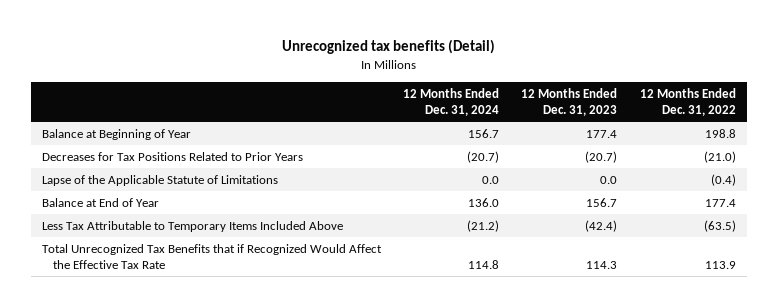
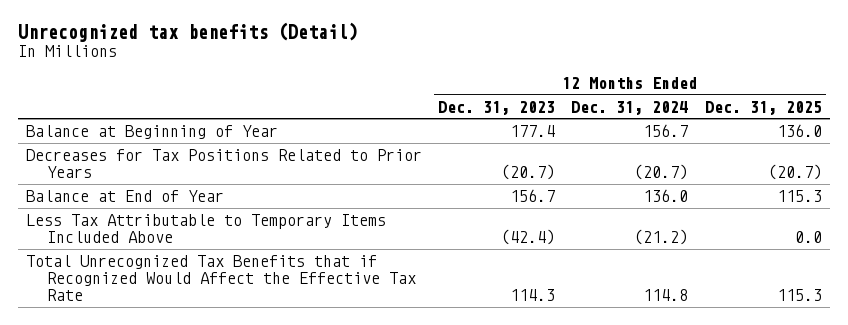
- | 12 Months Ended Dec. 31, 2024 | 12 Months Ended Dec. 31, 2023 | 12 Months Ended Dec. 31, 2022
+ | 12 Months Ended Dec. 31, 2023 | 12 Months Ended Dec. 31, 2024 | 12 Months Ended Dec. 31, 2025
- Lapse of the Applicable Statute of Limitations | 0.0 | 0.0 | (0.4)

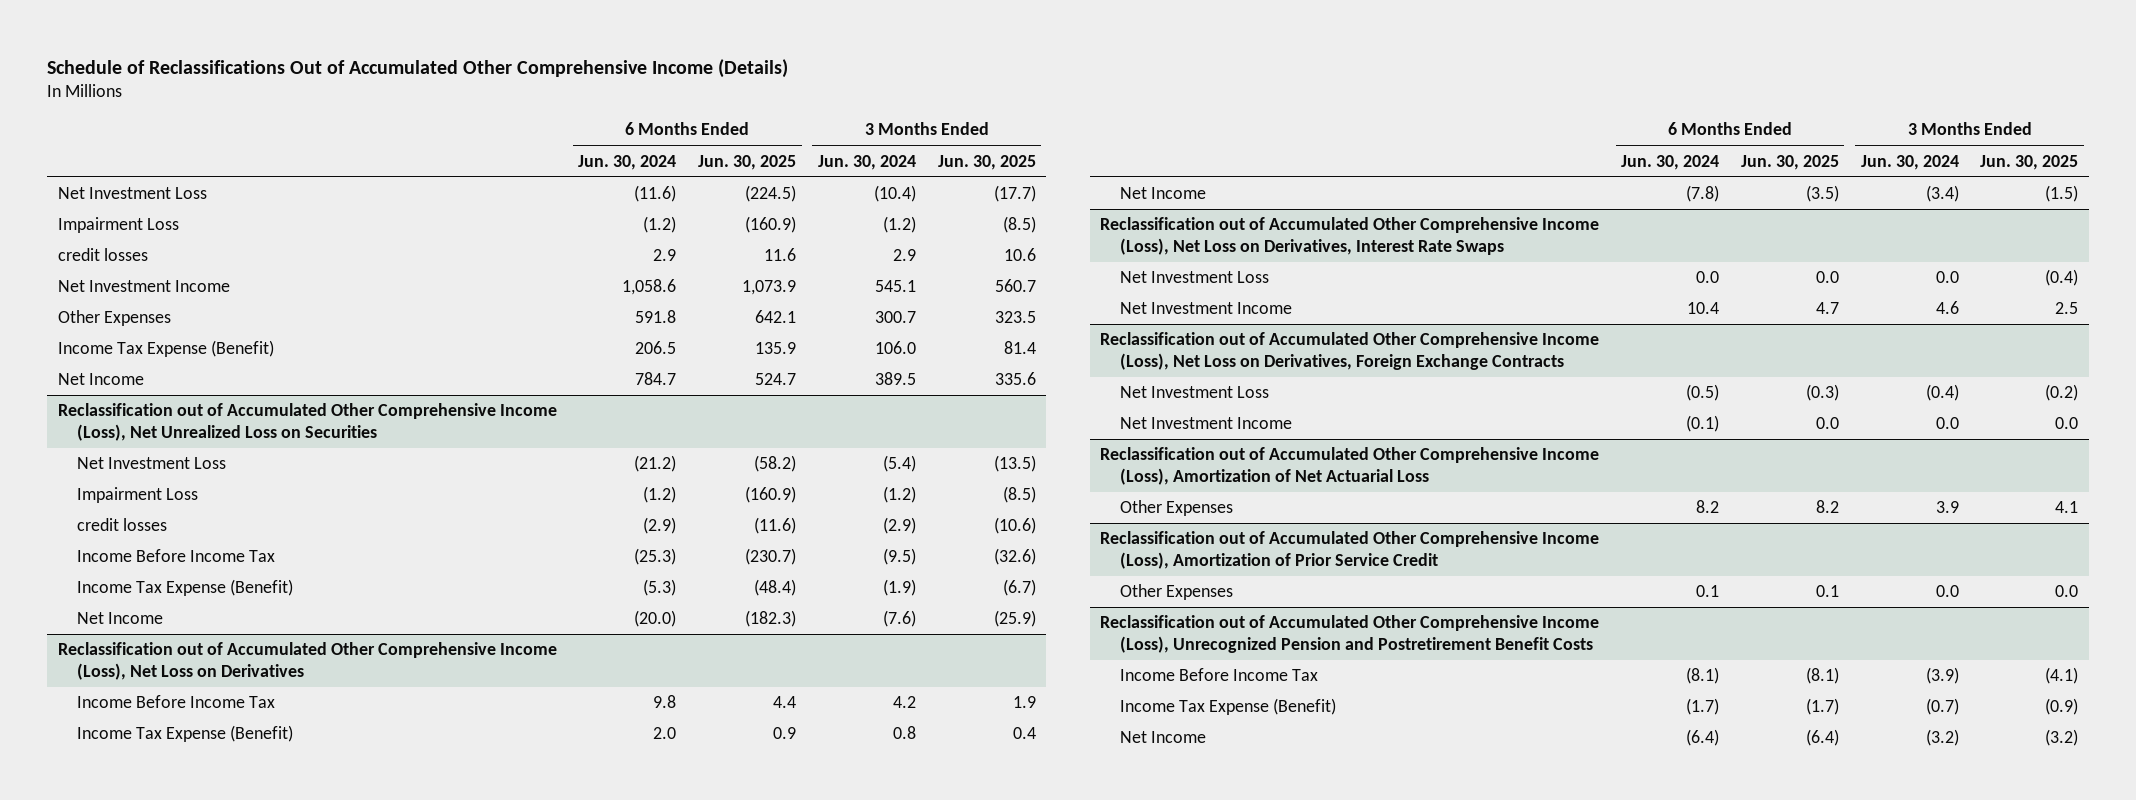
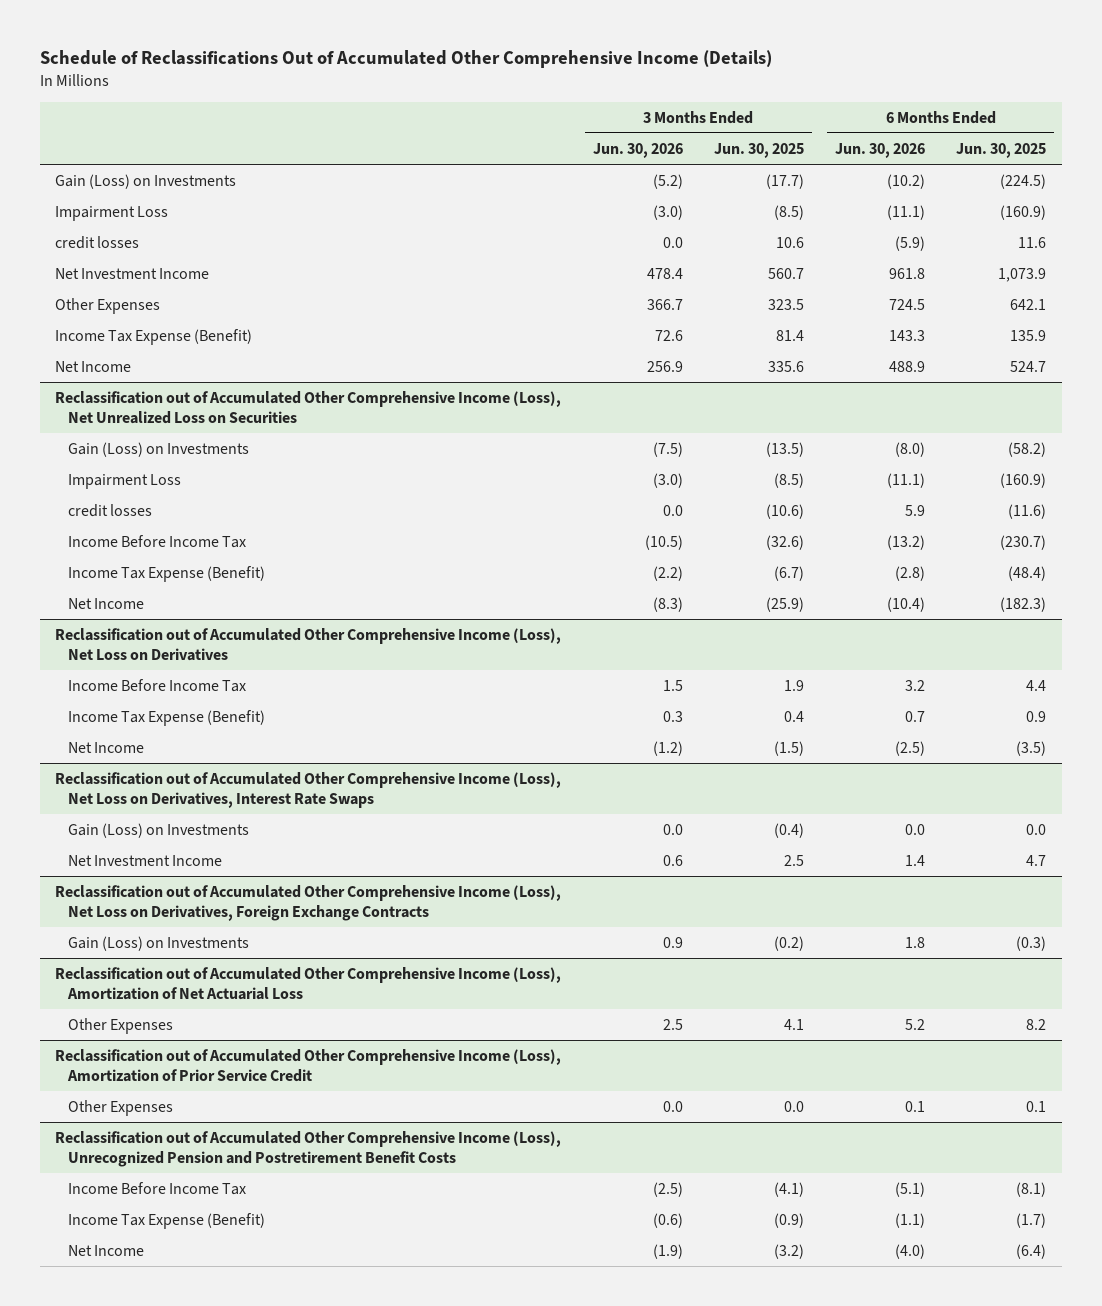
- | 6 Months Ended Jun. 30, 2024 | 6 Months Ended Jun. 30, 2025 | 3 Months Ended Jun. 30, 2024 | 3 Months Ended Jun. 30, 2025
+ | 3 Months Ended Jun. 30, 2026 | 3 Months Ended Jun. 30, 2025 | 6 Months Ended Jun. 30, 2026 | 6 Months Ended Jun. 30, 2025
- Net Investment Loss | (11.6) | (224.5) | (10.4) | (17.7)
+ Gain (Loss) on Investments | (5.2) | (17.7) | (10.2) | (224.5)
@ Reclassification out of Accumulated Other Comprehensive Income (Loss), Net Unrealized Loss on Securities
- Net Investment Loss | (21.2) | (58.2) | (5.4) | (13.5)
+ Gain (Loss) on Investments | (7.5) | (13.5) | (8.0) | (58.2)
@ Reclassification out of Accumulated Other Comprehensive Income (Loss), Net Loss on Derivatives, Interest Rate Swaps
- Net Investment Loss | 0.0 | 0.0 | 0.0 | (0.4)
+ Gain (Loss) on Investments | 0.0 | (0.4) | 0.0 | 0.0
@ Reclassification out of Accumulated Other Comprehensive Income (Loss), Net Loss on Derivatives, Foreign Exchange Contracts
- Net Investment Loss | (0.5) | (0.3) | (0.4) | (0.2)
- Net Investment Income | (0.1) | 0.0 | 0.0 | 0.0
+ Gain (Loss) on Investments | 0.9 | (0.2) | 1.8 | (0.3)

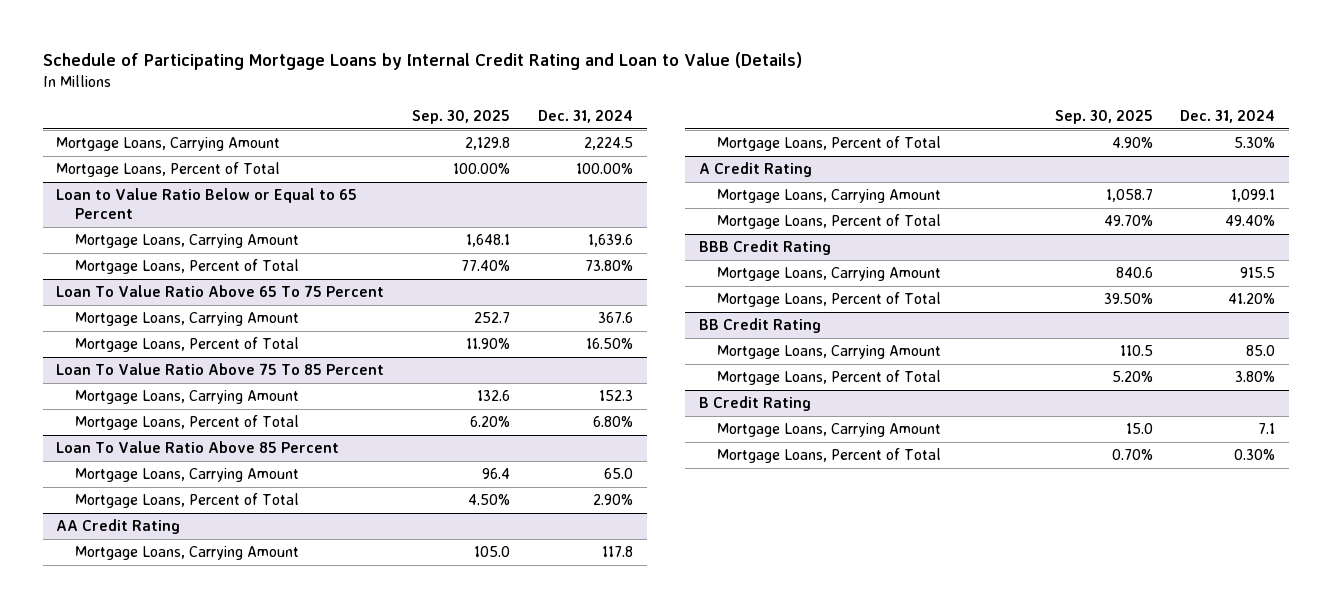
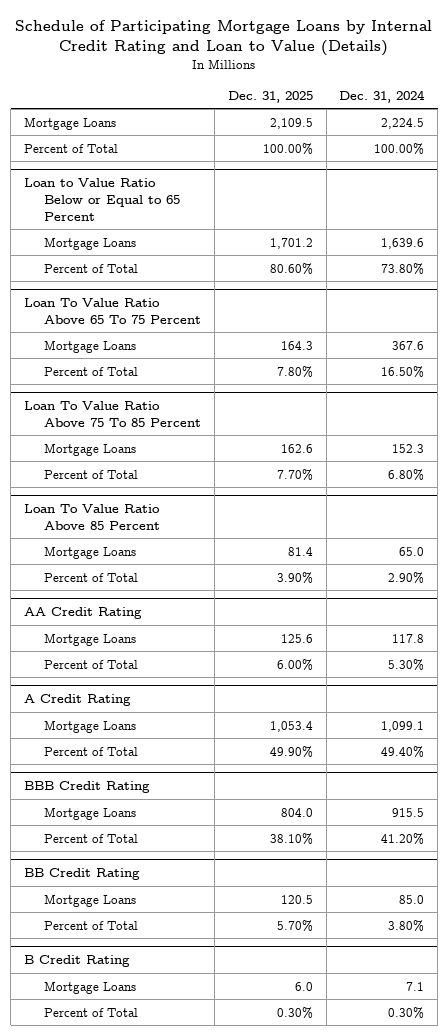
- | Sep. 30, 2025 | Dec. 31, 2024
+ | Dec. 31, 2025 | Dec. 31, 2024
- Mortgage Loans, Carrying Amount | 2,129.8 | 2,224.5
- Mortgage Loans, Percent of Total | 100.00% | 100.00%
+ Mortgage Loans | 2,109.5 | 2,224.5
+ Percent of Total | 100.00% | 100.00%
@ Loan to Value Ratio Below or Equal to 65 Percent
- Mortgage Loans, Carrying Amount | 1,648.1 | 1,639.6
- Mortgage Loans, Percent of Total | 77.40% | 73.80%
+ Mortgage Loans | 1,701.2 | 1,639.6
+ Percent of Total | 80.60% | 73.80%
@ Loan To Value Ratio Above 65 To 75 Percent
- Mortgage Loans, Carrying Amount | 252.7 | 367.6
- Mortgage Loans, Percent of Total | 11.90% | 16.50%
+ Mortgage Loans | 164.3 | 367.6
+ Percent of Total | 7.80% | 16.50%
@ Loan To Value Ratio Above 75 To 85 Percent
- Mortgage Loans, Carrying Amount | 132.6 | 152.3
- Mortgage Loans, Percent of Total | 6.20% | 6.80%
+ Mortgage Loans | 162.6 | 152.3
+ Percent of Total | 7.70% | 6.80%
@ Loan To Value Ratio Above 85 Percent
- Mortgage Loans, Carrying Amount | 96.4 | 65.0
- Mortgage Loans, Percent of Total | 4.50% | 2.90%
+ Mortgage Loans | 81.4 | 65.0
+ Percent of Total | 3.90% | 2.90%
@ AA Credit Rating
- Mortgage Loans, Carrying Amount | 105.0 | 117.8
- Mortgage Loans, Percent of Total | 4.90% | 5.30%
+ Mortgage Loans | 125.6 | 117.8
+ Percent of Total | 6.00% | 5.30%
@ A Credit Rating
- Mortgage Loans, Carrying Amount | 1,058.7 | 1,099.1
- Mortgage Loans, Percent of Total | 49.70% | 49.40%
+ Mortgage Loans | 1,053.4 | 1,099.1
+ Percent of Total | 49.90% | 49.40%
@ BBB Credit Rating
- Mortgage Loans, Carrying Amount | 840.6 | 915.5
- Mortgage Loans, Percent of Total | 39.50% | 41.20%
+ Mortgage Loans | 804.0 | 915.5
+ Percent of Total | 38.10% | 41.20%
@ BB Credit Rating
- Mortgage Loans, Carrying Amount | 110.5 | 85.0
- Mortgage Loans, Percent of Total | 5.20% | 3.80%
+ Mortgage Loans | 120.5 | 85.0
+ Percent of Total | 5.70% | 3.80%
@ B Credit Rating
- Mortgage Loans, Carrying Amount | 15.0 | 7.1
- Mortgage Loans, Percent of Total | 0.70% | 0.30%
+ Mortgage Loans | 6.0 | 7.1
+ Percent of Total | 0.30% | 0.30%

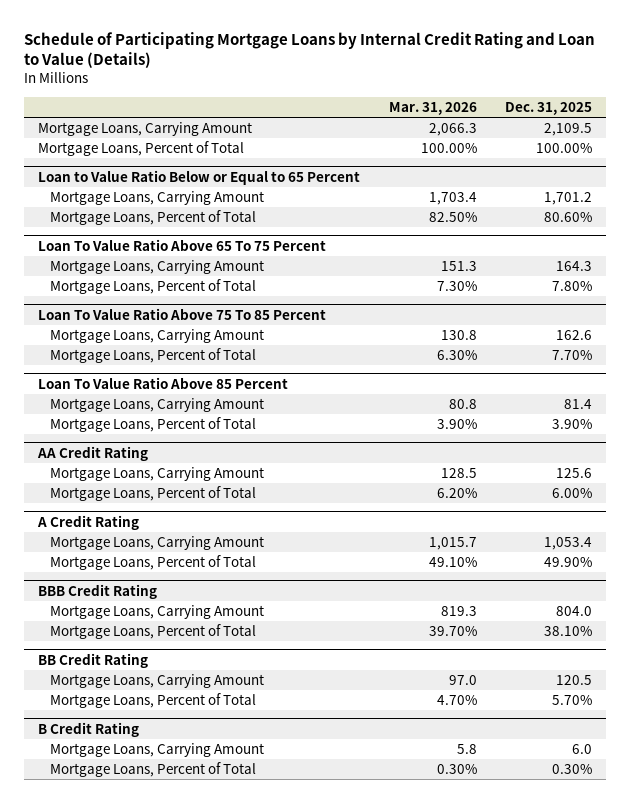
- | Dec. 31, 2025 | Dec. 31, 2024
+ | Mar. 31, 2026 | Dec. 31, 2025
- Mortgage Loans | 2,109.5 | 2,224.5
- Percent of Total | 100.00% | 100.00%
+ Mortgage Loans, Carrying Amount | 2,066.3 | 2,109.5
+ Mortgage Loans, Percent of Total | 100.00% | 100.00%
@ Loan to Value Ratio Below or Equal to 65 Percent
- Mortgage Loans | 1,701.2 | 1,639.6
- Percent of Total | 80.60% | 73.80%
+ Mortgage Loans, Carrying Amount | 1,703.4 | 1,701.2
+ Mortgage Loans, Percent of Total | 82.50% | 80.60%
@ Loan To Value Ratio Above 65 To 75 Percent
- Mortgage Loans | 164.3 | 367.6
- Percent of Total | 7.80% | 16.50%
+ Mortgage Loans, Carrying Amount | 151.3 | 164.3
+ Mortgage Loans, Percent of Total | 7.30% | 7.80%
@ Loan To Value Ratio Above 75 To 85 Percent
- Mortgage Loans | 162.6 | 152.3
- Percent of Total | 7.70% | 6.80%
+ Mortgage Loans, Carrying Amount | 130.8 | 162.6
+ Mortgage Loans, Percent of Total | 6.30% | 7.70%
@ Loan To Value Ratio Above 85 Percent
- Mortgage Loans | 81.4 | 65.0
- Percent of Total | 3.90% | 2.90%
+ Mortgage Loans, Carrying Amount | 80.8 | 81.4
+ Mortgage Loans, Percent of Total | 3.90% | 3.90%
@ AA Credit Rating
- Mortgage Loans | 125.6 | 117.8
- Percent of Total | 6.00% | 5.30%
+ Mortgage Loans, Carrying Amount | 128.5 | 125.6
+ Mortgage Loans, Percent of Total | 6.20% | 6.00%
@ A Credit Rating
- Mortgage Loans | 1,053.4 | 1,099.1
- Percent of Total | 49.90% | 49.40%
+ Mortgage Loans, Carrying Amount | 1,015.7 | 1,053.4
+ Mortgage Loans, Percent of Total | 49.10% | 49.90%
@ BBB Credit Rating
- Mortgage Loans | 804.0 | 915.5
- Percent of Total | 38.10% | 41.20%
+ Mortgage Loans, Carrying Amount | 819.3 | 804.0
+ Mortgage Loans, Percent of Total | 39.70% | 38.10%
@ BB Credit Rating
- Mortgage Loans | 120.5 | 85.0
- Percent of Total | 5.70% | 3.80%
+ Mortgage Loans, Carrying Amount | 97.0 | 120.5
+ Mortgage Loans, Percent of Total | 4.70% | 5.70%
@ B Credit Rating
- Mortgage Loans | 6.0 | 7.1
- Percent of Total | 0.30% | 0.30%
+ Mortgage Loans, Carrying Amount | 5.8 | 6.0
+ Mortgage Loans, Percent of Total | 0.30% | 0.30%

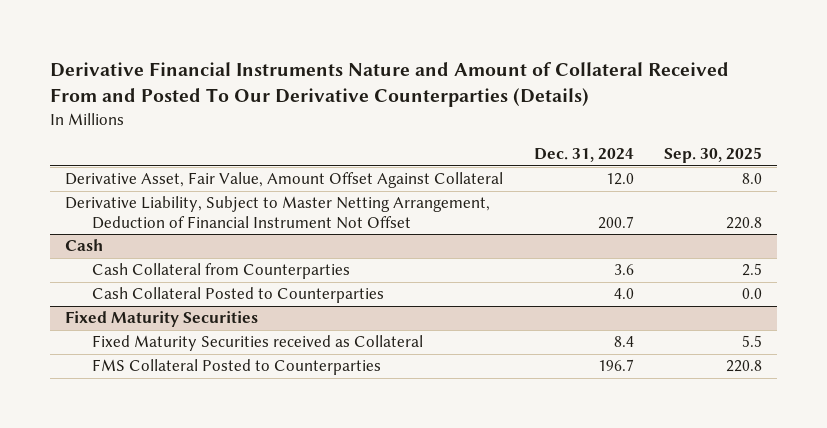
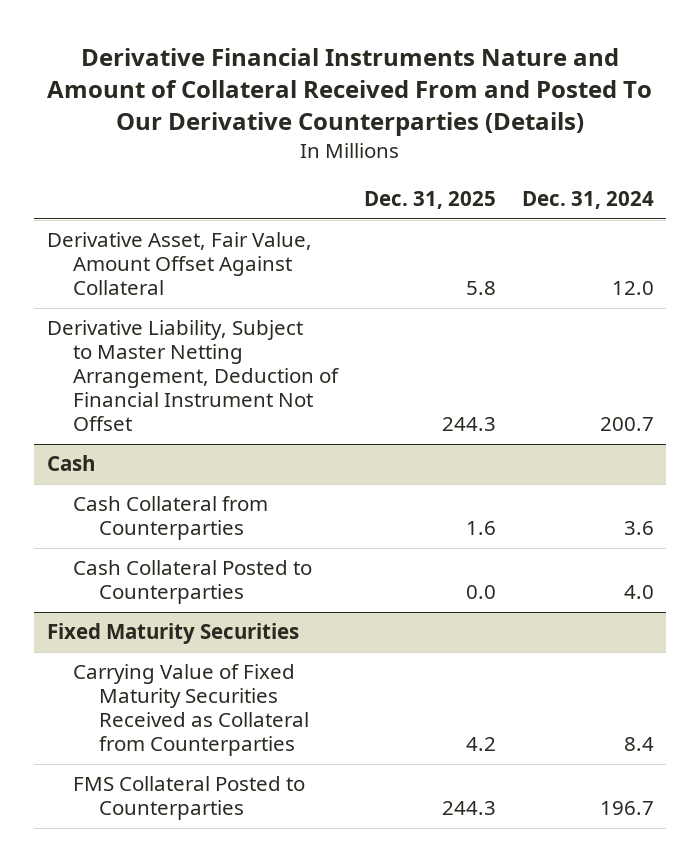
- | Dec. 31, 2024 | Sep. 30, 2025
+ | Dec. 31, 2025 | Dec. 31, 2024
@ Fixed Maturity Securities
- Fixed Maturity Securities received as Collateral | 8.4 | 5.5
+ Carrying Value of Fixed Maturity Securities Received as Collateral from Counterparties | 4.2 | 8.4

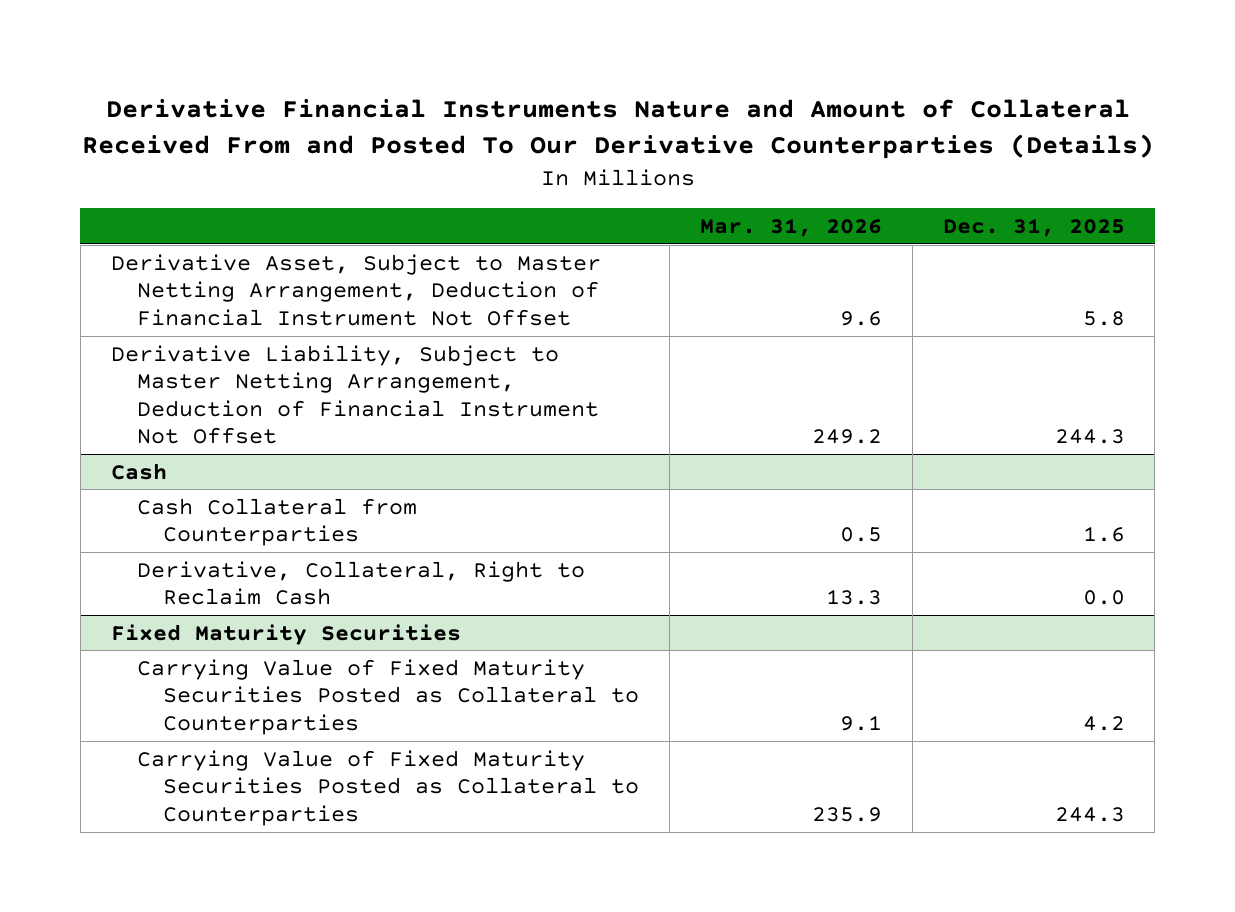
- | Dec. 31, 2025 | Dec. 31, 2024
+ | Mar. 31, 2026 | Dec. 31, 2025
- Derivative Asset, Fair Value, Amount Offset Against Collateral | 5.8 | 12.0
+ Derivative Asset, Subject to Master Netting Arrangement, Deduction of Financial Instrument Not Offset | 9.6 | 5.8
@ Cash
- Cash Collateral Posted to Counterparties | 0.0 | 4.0
+ Derivative, Collateral, Right to Reclaim Cash | 13.3 | 0.0
@ Fixed Maturity Securities
- Carrying Value of Fixed Maturity Securities Received as Collateral from Counterparties | 4.2 | 8.4
- FMS Collateral Posted to Counterparties | 244.3 | 196.7
+ Carrying Value of Fixed Maturity Securities Posted as Collateral to Counterparties | 9.1 | 4.2
+ Carrying Value of Fixed Maturity Securities Posted as Collateral to Counterparties | 235.9 | 244.3

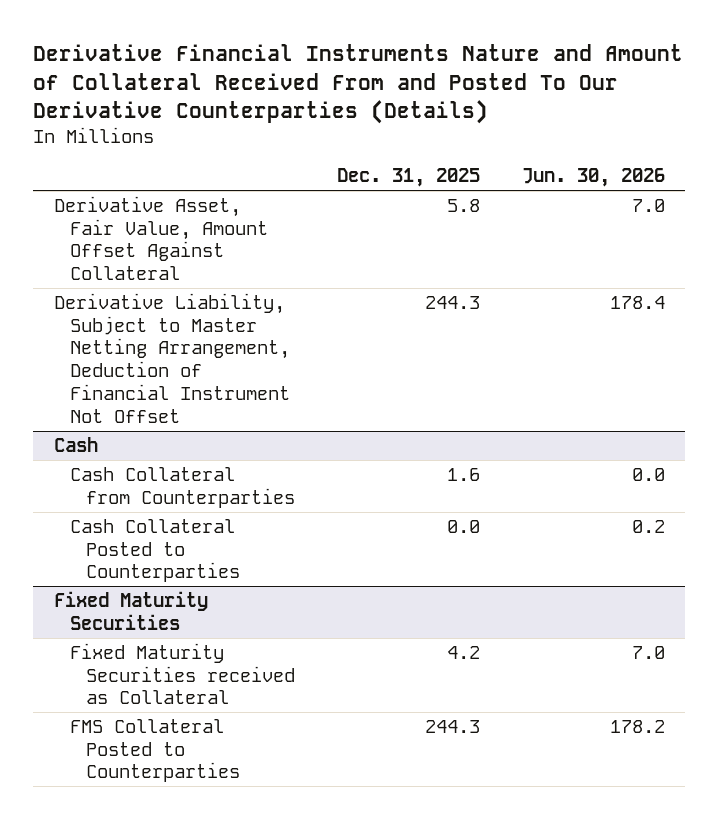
- | Mar. 31, 2026 | Dec. 31, 2025
+ | Dec. 31, 2025 | Jun. 30, 2026
- Derivative Asset, Subject to Master Netting Arrangement, Deduction of Financial Instrument Not Offset | 9.6 | 5.8
+ Derivative Asset, Fair Value, Amount Offset Against Collateral | 5.8 | 7.0
@ Cash
- Derivative, Collateral, Right to Reclaim Cash | 13.3 | 0.0
+ Cash Collateral Posted to Counterparties | 0.0 | 0.2
@ Fixed Maturity Securities
- Carrying Value of Fixed Maturity Securities Posted as Collateral to Counterparties | 9.1 | 4.2
- Carrying Value of Fixed Maturity Securities Posted as Collateral to Counterparties | 235.9 | 244.3
+ Fixed Maturity Securities received as Collateral | 4.2 | 7.0
+ FMS Collateral Posted to Counterparties | 244.3 | 178.2

